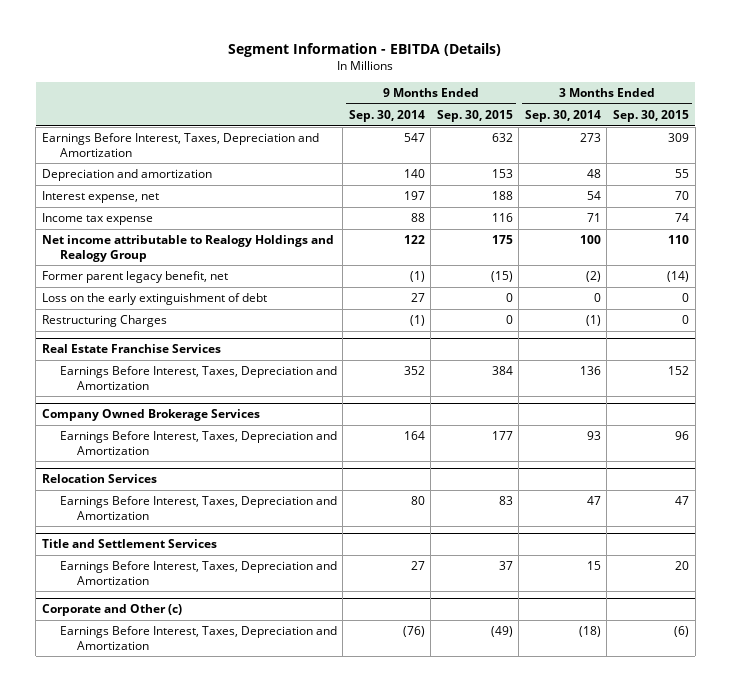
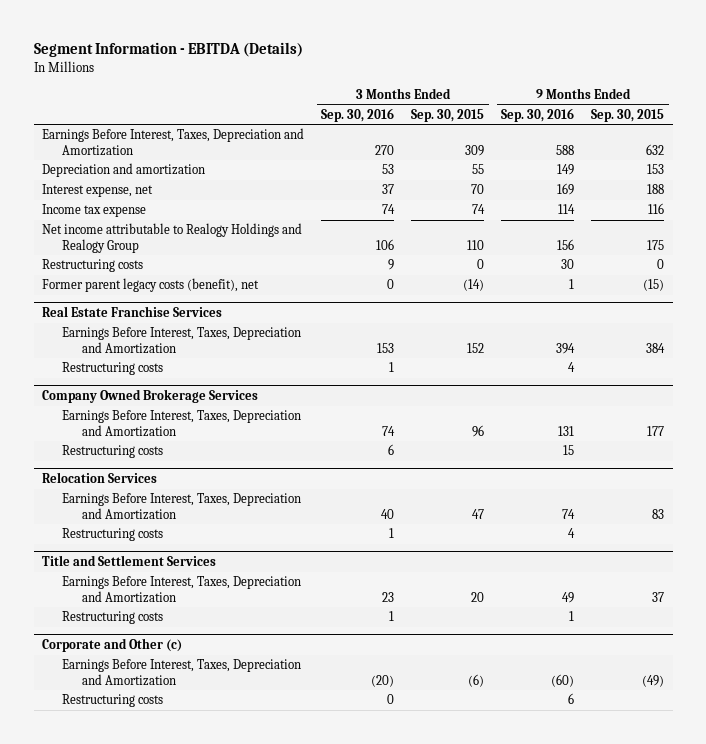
- | 9 Months Ended Sep. 30, 2014 | 9 Months Ended Sep. 30, 2015 | 3 Months Ended Sep. 30, 2014 | 3 Months Ended Sep. 30, 2015
+ | 3 Months Ended Sep. 30, 2016 | 3 Months Ended Sep. 30, 2015 | 9 Months Ended Sep. 30, 2016 | 9 Months Ended Sep. 30, 2015
- Former parent legacy benefit, net | (1) | (15) | (2) | (14)
- Loss on the early extinguishment of debt | 27 | 0 | 0 | 0
- Restructuring Charges | (1) | 0 | (1) | 0
+ Restructuring costs | 9 | 0 | 30 | 0
+ Former parent legacy costs (benefit), net | 0 | (14) | 1 | (15)
@ Real Estate Franchise Services
+ Restructuring costs | 1 | | 4 |
@ Company Owned Brokerage Services
+ Restructuring costs | 6 | | 15 |
@ Relocation Services
+ Restructuring costs | 1 | | 4 |
@ Title and Settlement Services
+ Restructuring costs | 1 | | 1 |
@ Corporate and Other (c)
+ Restructuring costs | 0 | | 6 |

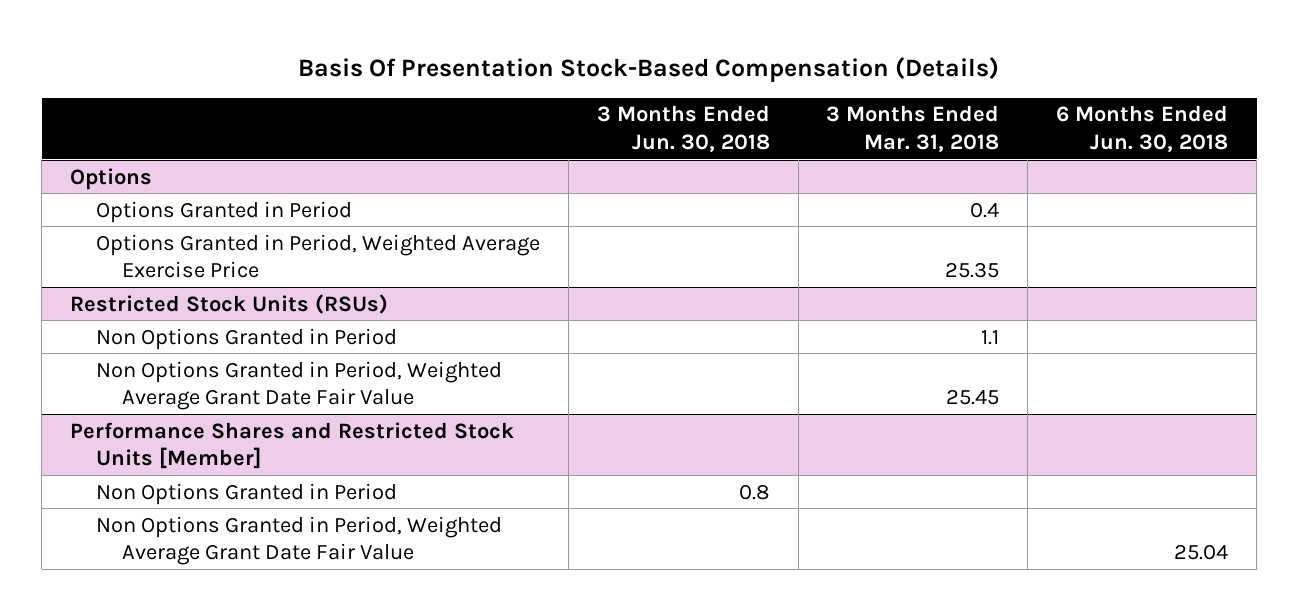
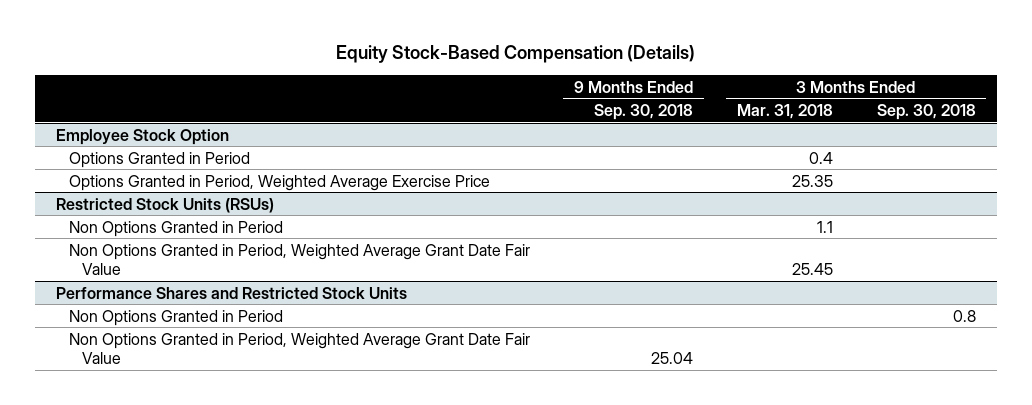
- Basis Of Presentation Stock-Based Compensation (Details)
+ Equity Stock-Based Compensation (Details)
- | 3 Months Ended Jun. 30, 2018 | 3 Months Ended Mar. 31, 2018 | 6 Months Ended Jun. 30, 2018
+ | 9 Months Ended Sep. 30, 2018 | 3 Months Ended Mar. 31, 2018 | 3 Months Ended Sep. 30, 2018
- Options
+ Employee Stock Option
- Performance Shares and Restricted Stock Units [Member]
+ Performance Shares and Restricted Stock Units

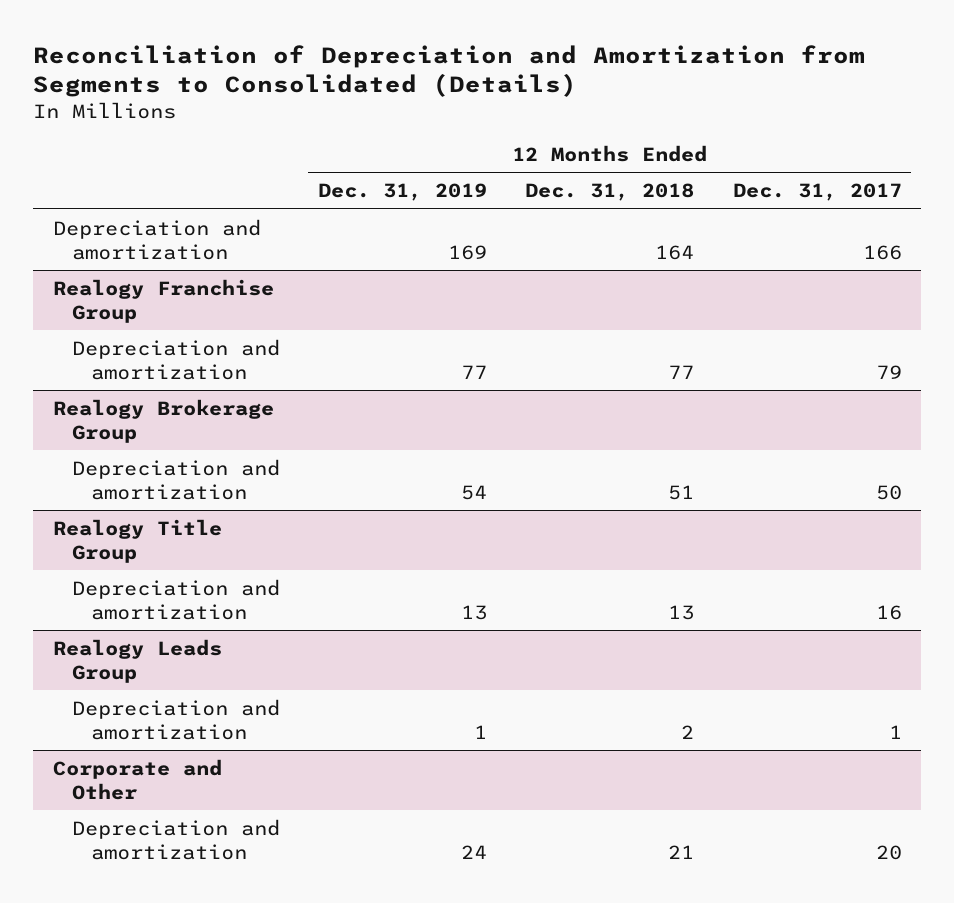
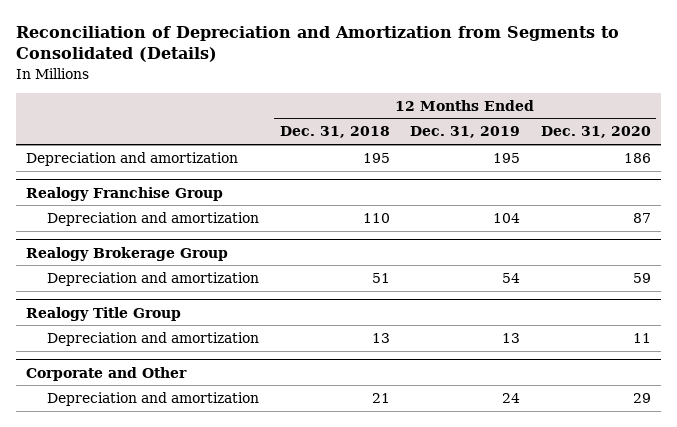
- | 12 Months Ended Dec. 31, 2019 | 12 Months Ended Dec. 31, 2018 | 12 Months Ended Dec. 31, 2017
+ | 12 Months Ended Dec. 31, 2018 | 12 Months Ended Dec. 31, 2019 | 12 Months Ended Dec. 31, 2020
- Depreciation and amortization | 169 | 164 | 166
+ Depreciation and amortization | 195 | 195 | 186
@ Realogy Franchise Group
- Depreciation and amortization | 77 | 77 | 79
+ Depreciation and amortization | 110 | 104 | 87
- Realogy Leads Group
- Depreciation and amortization | 1 | 2 | 1

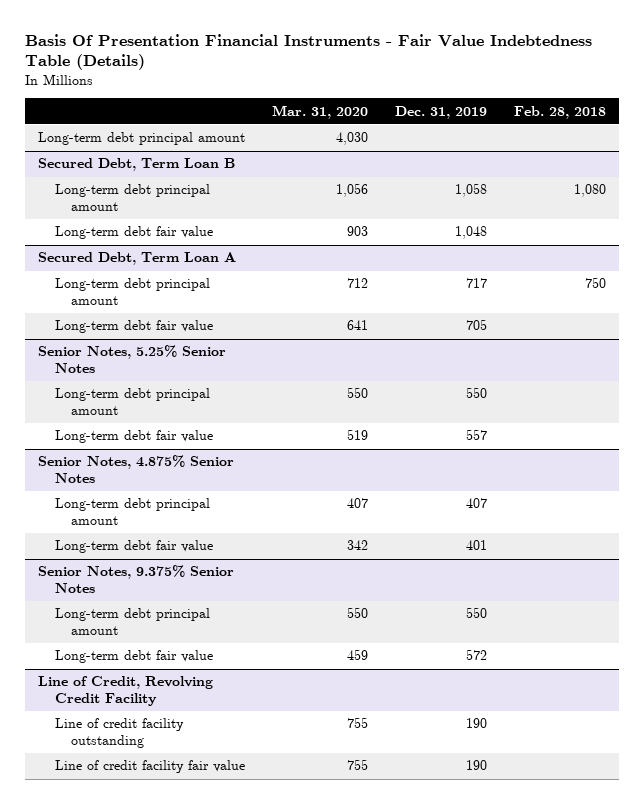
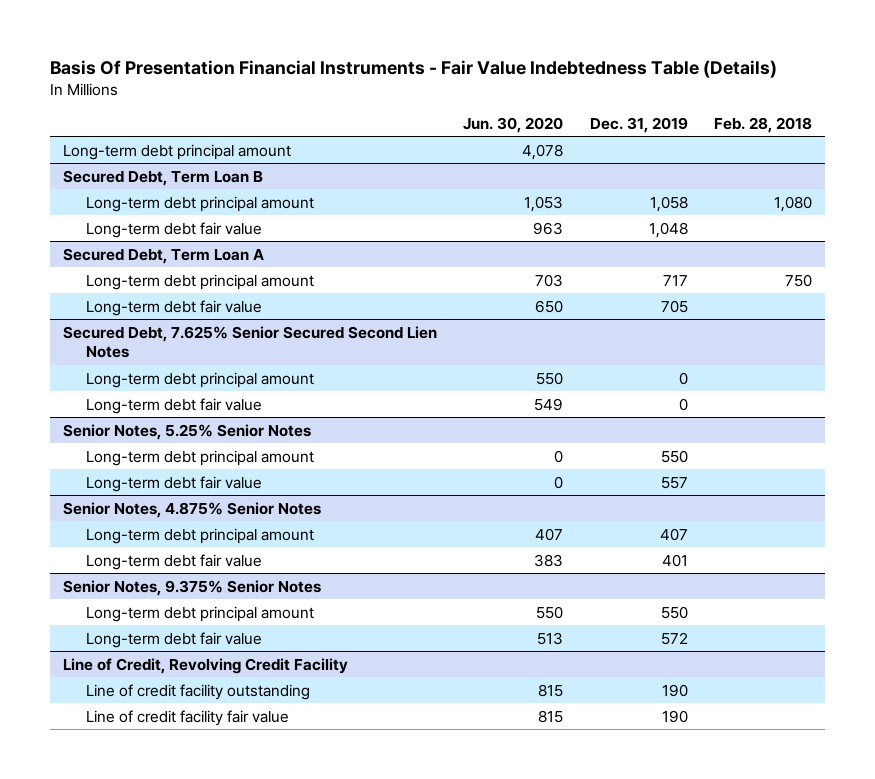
- | Mar. 31, 2020 | Dec. 31, 2019 | Feb. 28, 2018
+ | Jun. 30, 2020 | Dec. 31, 2019 | Feb. 28, 2018
+ Secured Debt, 7.625% Senior Secured Second Lien Notes
+ Long-term debt principal amount | 550 | 0 |
+ Long-term debt fair value | 549 | 0 |

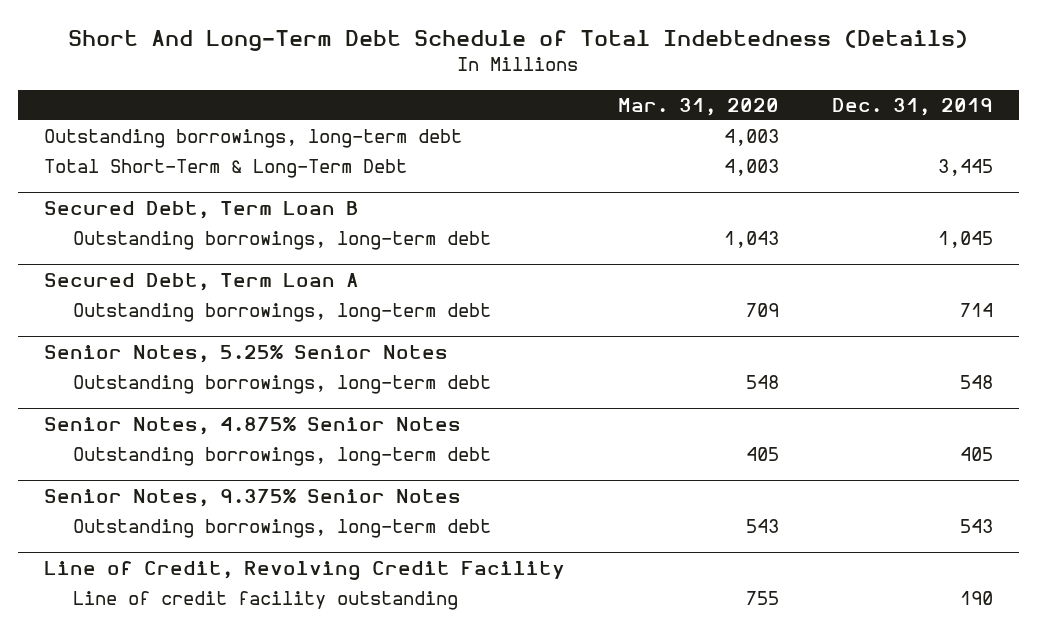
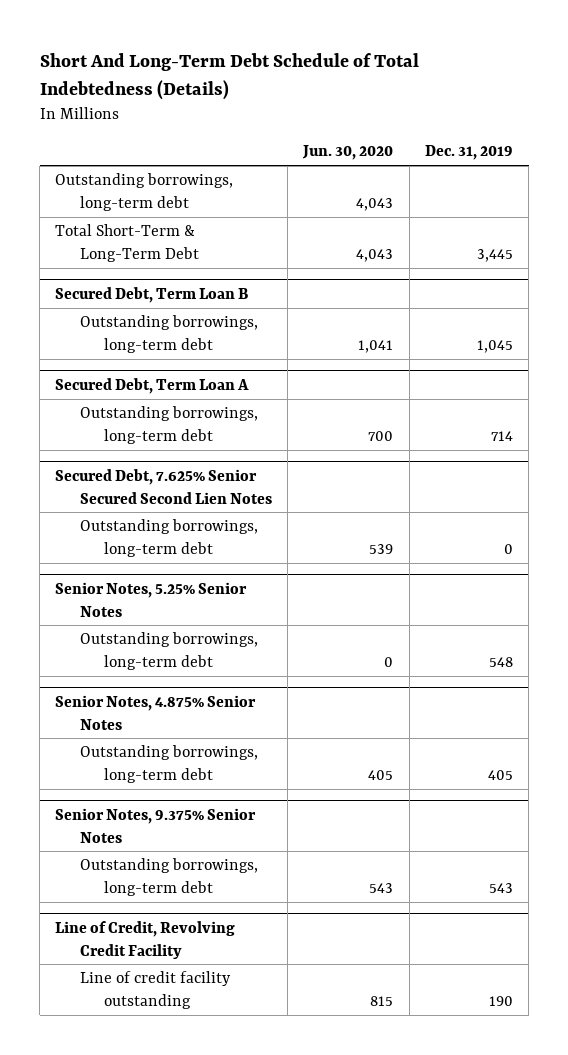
- | Mar. 31, 2020 | Dec. 31, 2019
+ | Jun. 30, 2020 | Dec. 31, 2019
+ Secured Debt, 7.625% Senior Secured Second Lien Notes
+ Outstanding borrowings, long-term debt | 539 | 0

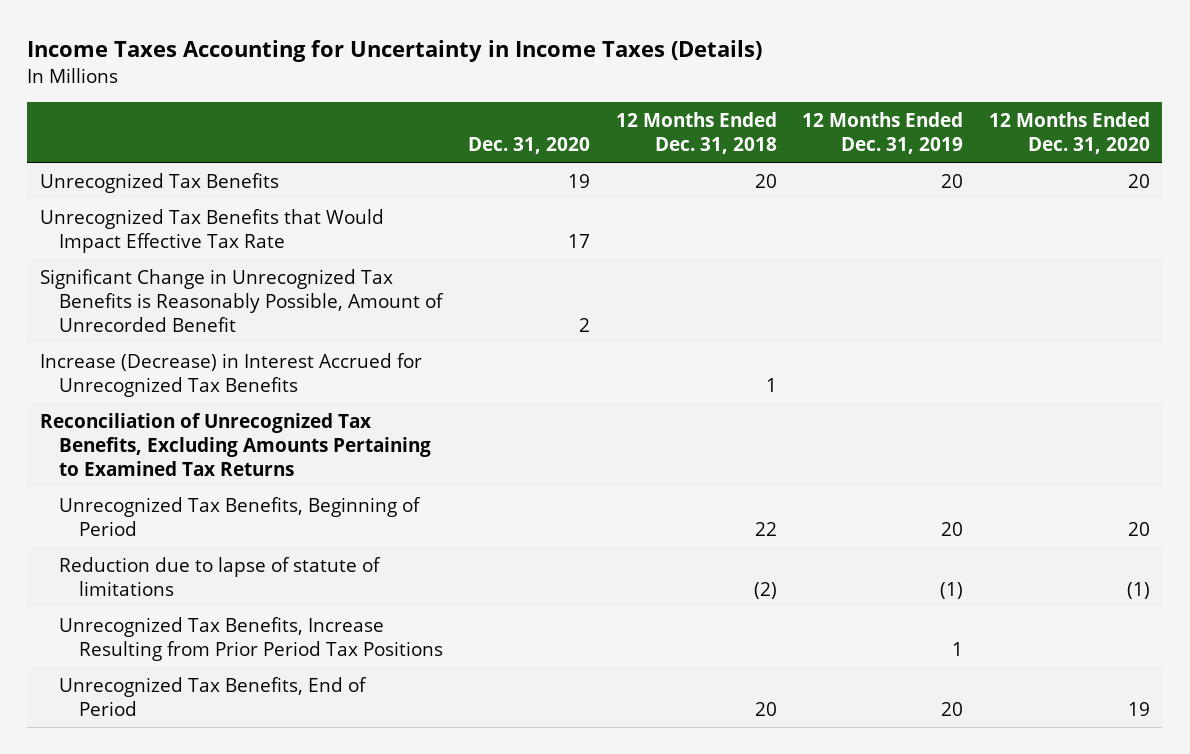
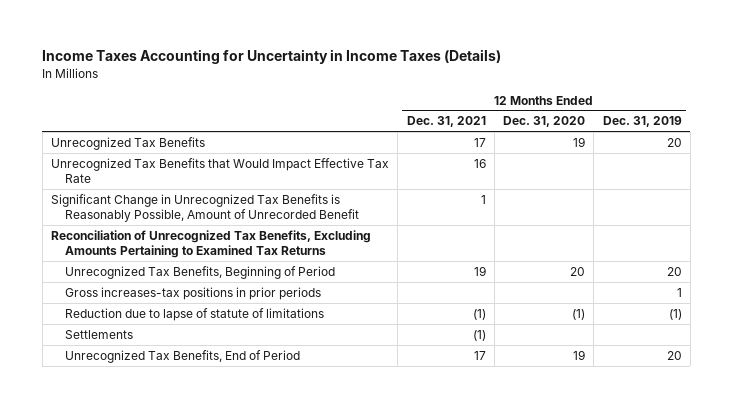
- | Dec. 31, 2020 | 12 Months Ended Dec. 31, 2018 | 12 Months Ended Dec. 31, 2019 | 12 Months Ended Dec. 31, 2020
+ | 12 Months Ended Dec. 31, 2021 | 12 Months Ended Dec. 31, 2020 | 12 Months Ended Dec. 31, 2019
- Unrecognized Tax Benefits | 19 | 20 | 20 | 20
+ Unrecognized Tax Benefits | 17 | 19 | 20
- Increase (Decrease) in Interest Accrued for Unrecognized Tax Benefits | | 1 | |
+ Gross increases-tax positions in prior periods | | | 1
- Unrecognized Tax Benefits, Increase Resulting from Prior Period Tax Positions | | | 1 |
+ Settlements | (1) | |

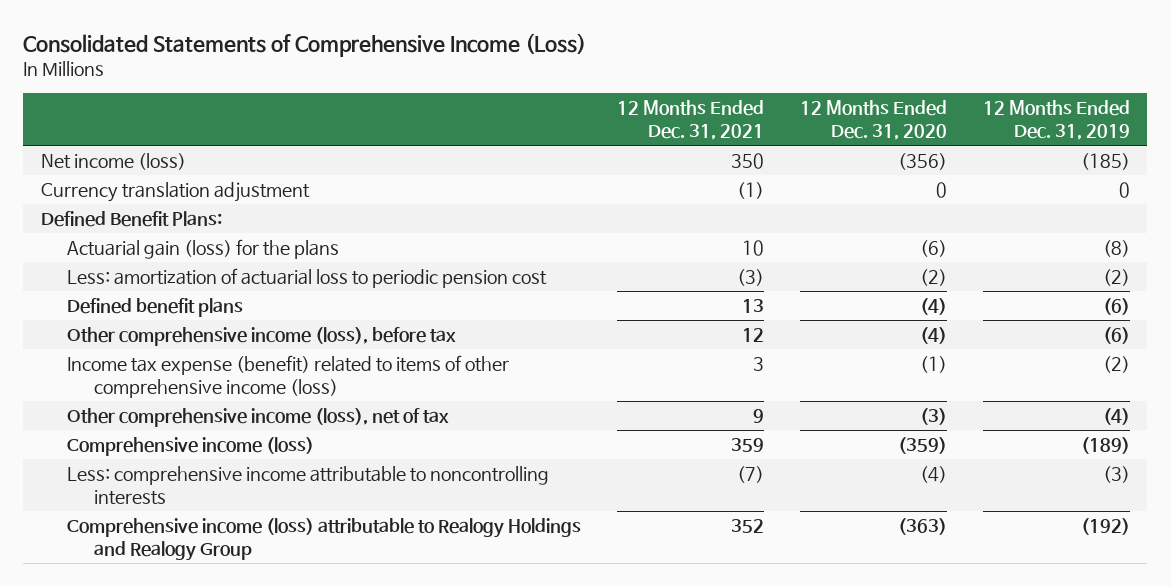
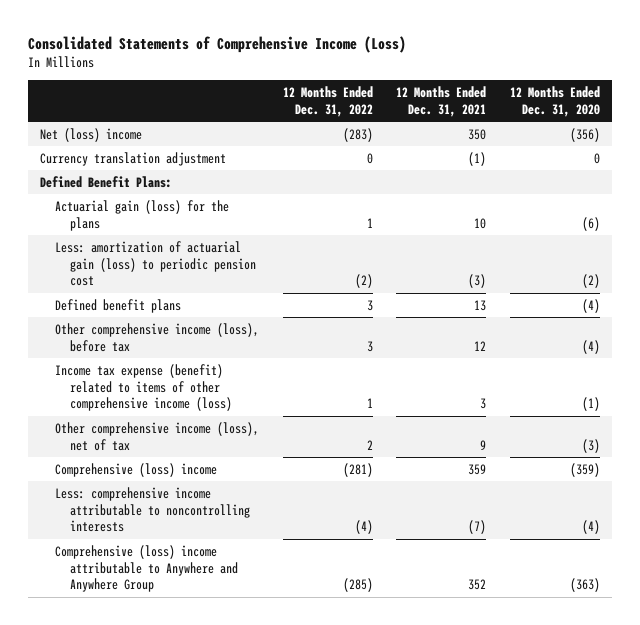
- | 12 Months Ended Dec. 31, 2021 | 12 Months Ended Dec. 31, 2020 | 12 Months Ended Dec. 31, 2019
+ | 12 Months Ended Dec. 31, 2022 | 12 Months Ended Dec. 31, 2021 | 12 Months Ended Dec. 31, 2020
- Net income (loss) | 350 | (356) | (185)
+ Net (loss) income | (283) | 350 | (356)
- Less: amortization of actuarial loss to periodic pension cost | (3) | (2) | (2)
+ Less: amortization of actuarial gain (loss) to periodic pension cost | (2) | (3) | (2)
- Comprehensive income (loss) | 359 | (359) | (189)
+ Comprehensive (loss) income | (281) | 359 | (359)
- Comprehensive income (loss) attributable to Realogy Holdings and Realogy Group | 352 | (363) | (192)
+ Comprehensive (loss) income attributable to Anywhere and Anywhere Group | (285) | 352 | (363)

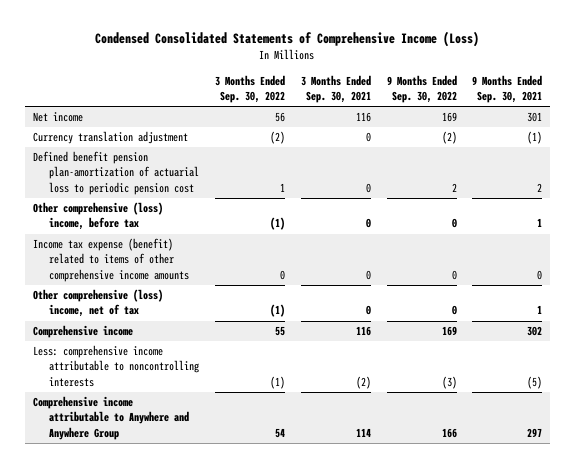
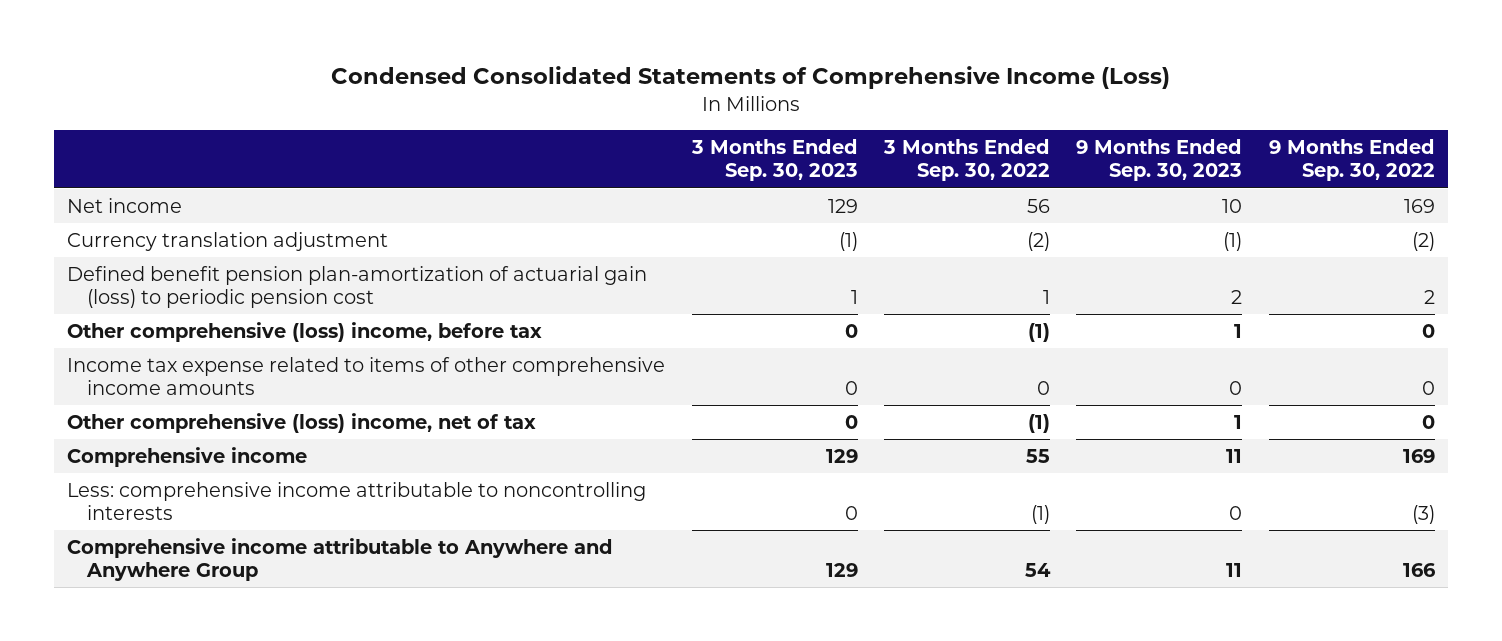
- | 3 Months Ended Sep. 30, 2022 | 3 Months Ended Sep. 30, 2021 | 9 Months Ended Sep. 30, 2022 | 9 Months Ended Sep. 30, 2021
+ | 3 Months Ended Sep. 30, 2023 | 3 Months Ended Sep. 30, 2022 | 9 Months Ended Sep. 30, 2023 | 9 Months Ended Sep. 30, 2022
- Defined benefit pension plan-amortization of actuarial loss to periodic pension cost | 1 | 0 | 2 | 2
+ Defined benefit pension plan-amortization of actuarial gain (loss) to periodic pension cost | 1 | 1 | 2 | 2
- Income tax expense (benefit) related to items of other comprehensive income amounts | 0 | 0 | 0 | 0
+ Income tax expense related to items of other comprehensive income amounts | 0 | 0 | 0 | 0

